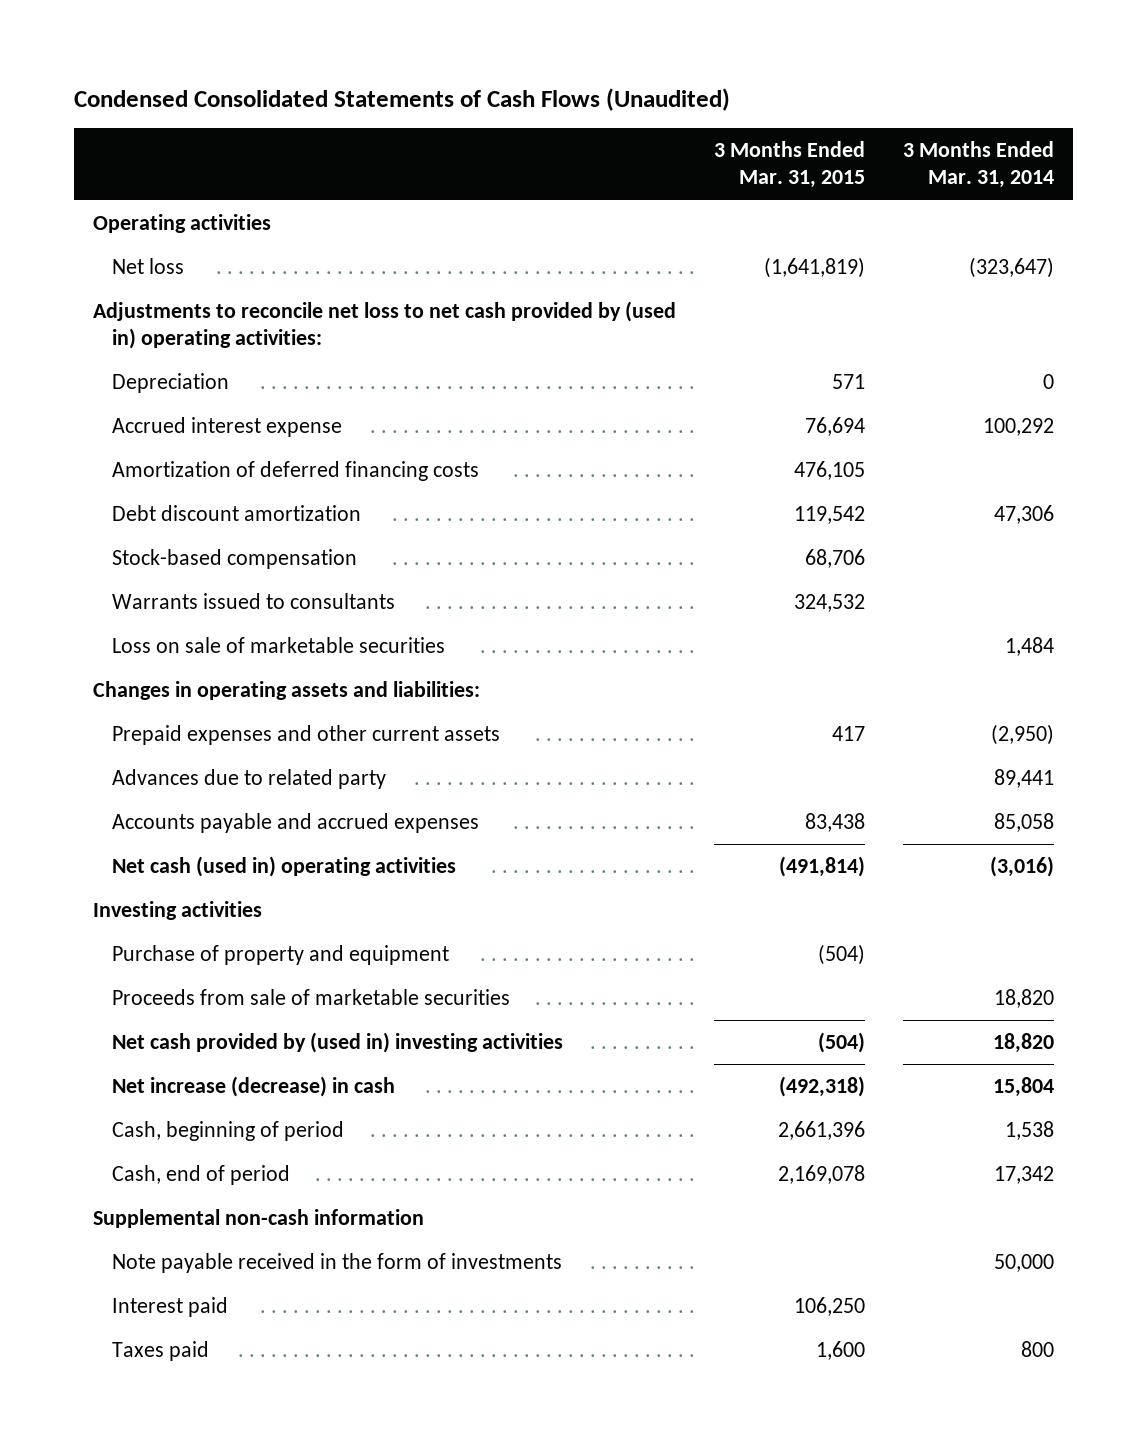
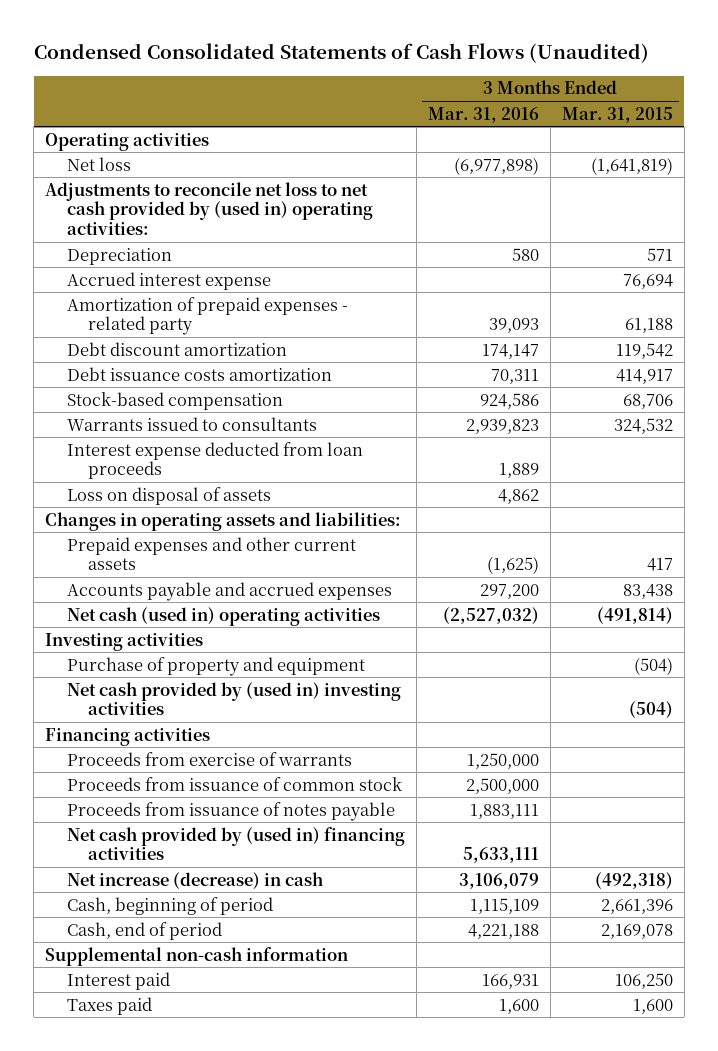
- | 3 Months Ended Mar. 31, 2015 | 3 Months Ended Mar. 31, 2014
+ | 3 Months Ended Mar. 31, 2016 | 3 Months Ended Mar. 31, 2015
- Amortization of deferred financing costs | 476,105 |
+ Amortization of prepaid expenses - related party | 39,093 | 61,188
+ Debt issuance costs amortization | 70,311 | 414,917
- Loss on sale of marketable securities | | 1,484
+ Interest expense deducted from loan proceeds | 1,889 |
+ Loss on disposal of assets | 4,862 |
- Advances due to related party | | 89,441
- Proceeds from sale of marketable securities | | 18,820
+ Financing activities
+ Proceeds from exercise of warrants | 1,250,000 |
+ Proceeds from issuance of common stock | 2,500,000 |
+ Proceeds from issuance of notes payable | 1,883,111 |
+ Net cash provided by (used in) financing activities | 5,633,111 |
- Note payable received in the form of investments | | 50,000

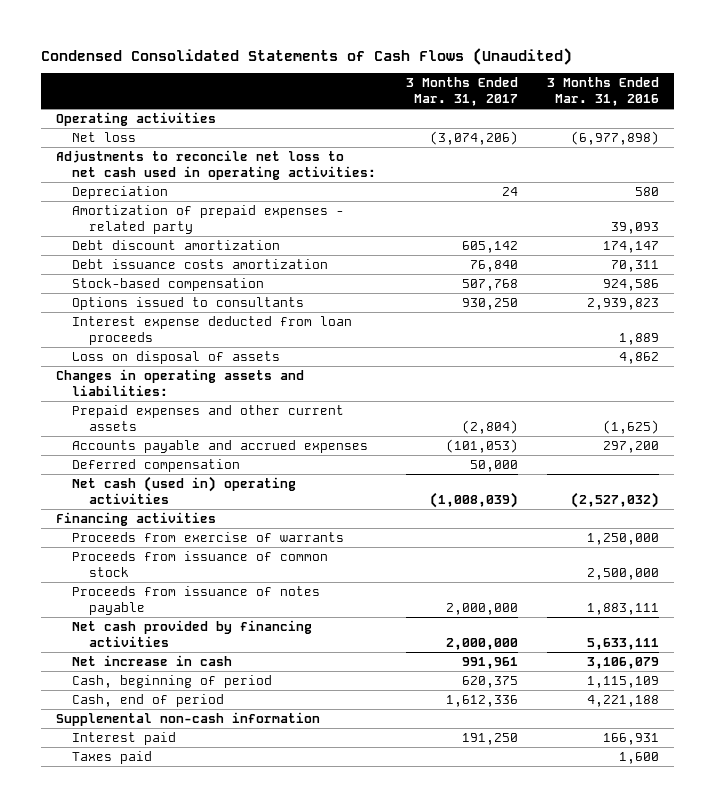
- | 3 Months Ended Mar. 31, 2016 | 3 Months Ended Mar. 31, 2015
+ | 3 Months Ended Mar. 31, 2017 | 3 Months Ended Mar. 31, 2016
- Adjustments to reconcile net loss to net cash provided by (used in) operating activities:
+ Adjustments to reconcile net loss to net cash used in operating activities:
- Accrued interest expense | | 76,694
- Warrants issued to consultants | 2,939,823 | 324,532
+ Options issued to consultants | 930,250 | 2,939,823
+ Deferred compensation | 50,000 |
- Investing activities
- Purchase of property and equipment | | (504)
- Net cash provided by (used in) investing activities | | (504)
- Net cash provided by (used in) financing activities | 5,633,111 |
- Net increase (decrease) in cash | 3,106,079 | (492,318)
+ Net cash provided by financing activities | 2,000,000 | 5,633,111
+ Net increase in cash | 991,961 | 3,106,079

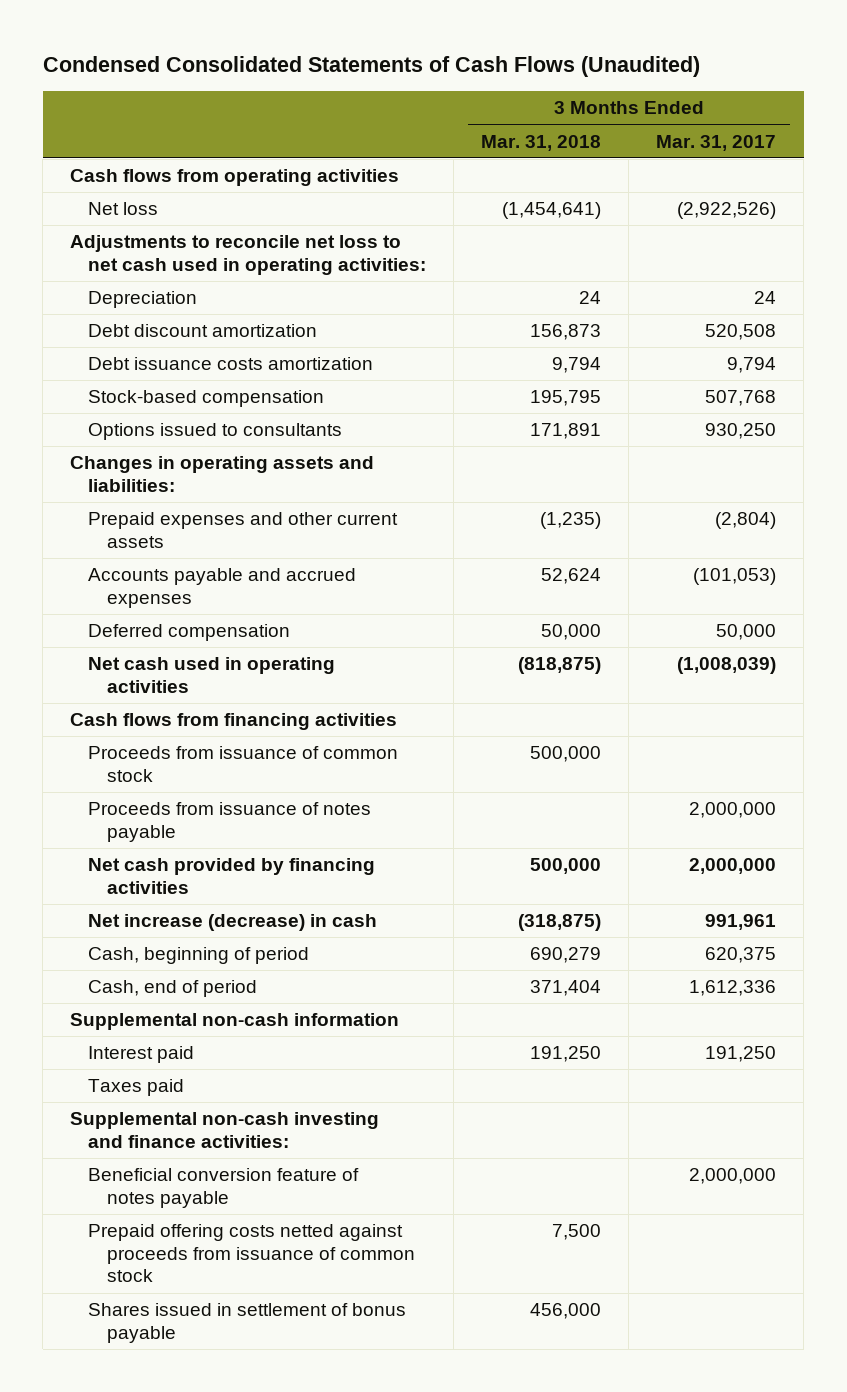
- | 3 Months Ended Mar. 31, 2017 | 3 Months Ended Mar. 31, 2016
+ | 3 Months Ended Mar. 31, 2018 | 3 Months Ended Mar. 31, 2017
- Operating activities
- Net loss | (3,074,206) | (6,977,898)
+ Cash flows from operating activities
+ Net loss | (1,454,641) | (2,922,526)
- Amortization of prepaid expenses - related party | | 39,093
- Debt discount amortization | 605,142 | 174,147
- Debt issuance costs amortization | 76,840 | 70,311
+ Debt discount amortization | 156,873 | 520,508
+ Debt issuance costs amortization | 9,794 | 9,794
- Interest expense deducted from loan proceeds | | 1,889
- Loss on disposal of assets | | 4,862
- Net cash (used in) operating activities | (1,008,039) | (2,527,032)
- Financing activities
- Proceeds from exercise of warrants | | 1,250,000
+ Net cash used in operating activities | (818,875) | (1,008,039)
+ Cash flows from financing activities
- Net increase in cash | 991,961 | 3,106,079
+ Net increase (decrease) in cash | (318,875) | 991,961
+ Supplemental non-cash investing and finance activities:
+ Beneficial conversion feature of notes payable | | 2,000,000
+ Prepaid offering costs netted against proceeds from issuance of common stock | 7,500 |
+ Shares issued in settlement of bonus payable | 456,000 |

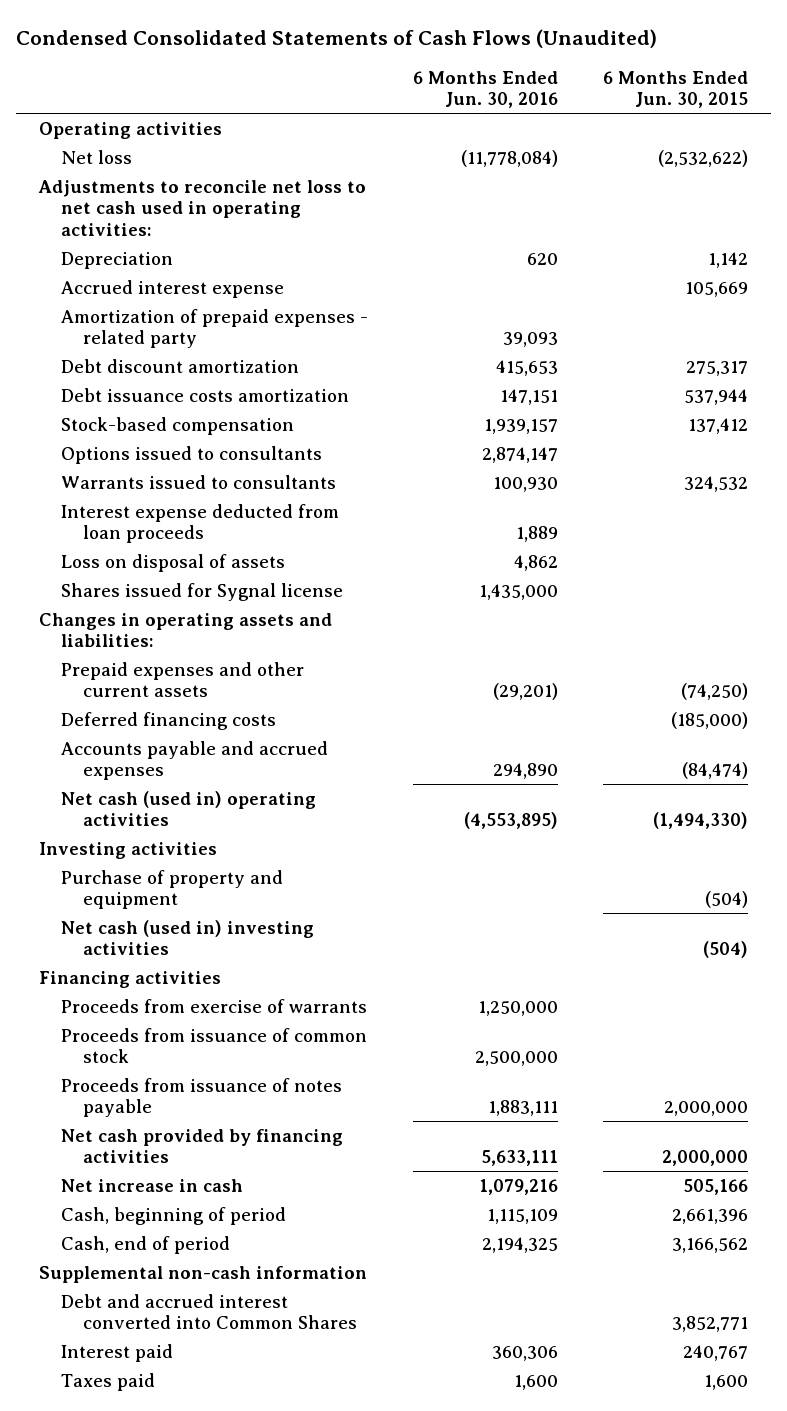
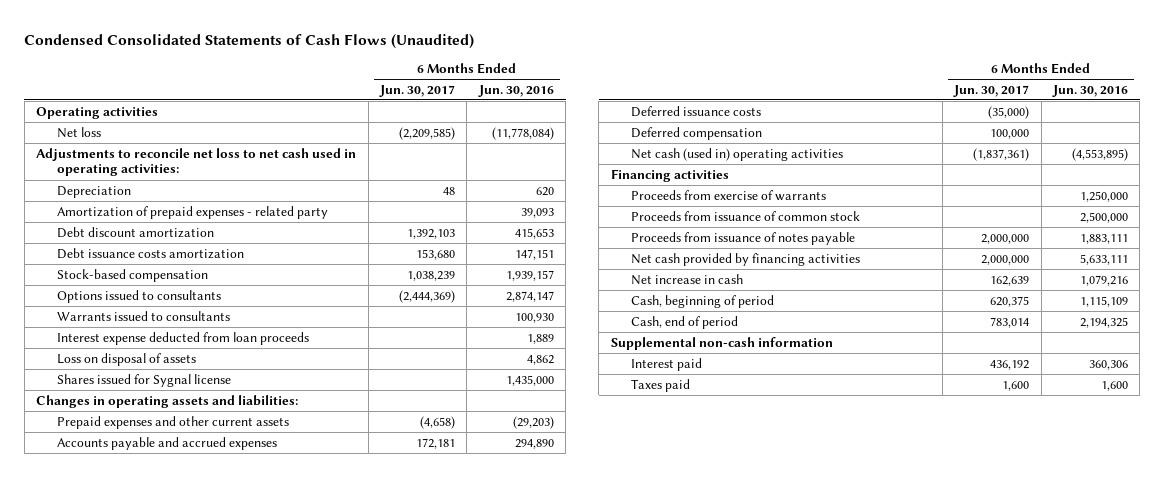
- | 6 Months Ended Jun. 30, 2016 | 6 Months Ended Jun. 30, 2015
+ | 6 Months Ended Jun. 30, 2017 | 6 Months Ended Jun. 30, 2016
- Accrued interest expense | | 105,669
- Prepaid expenses and other current assets | (29,201) | (74,250)
- Deferred financing costs | | (185,000)
+ Prepaid expenses and other current assets | (4,658) | (29,203)
+ Deferred issuance costs | (35,000) |
+ Deferred compensation | 100,000 |
- Investing activities
- Purchase of property and equipment | | (504)
- Net cash (used in) investing activities | | (504)
- Debt and accrued interest converted into Common Shares | | 3,852,771

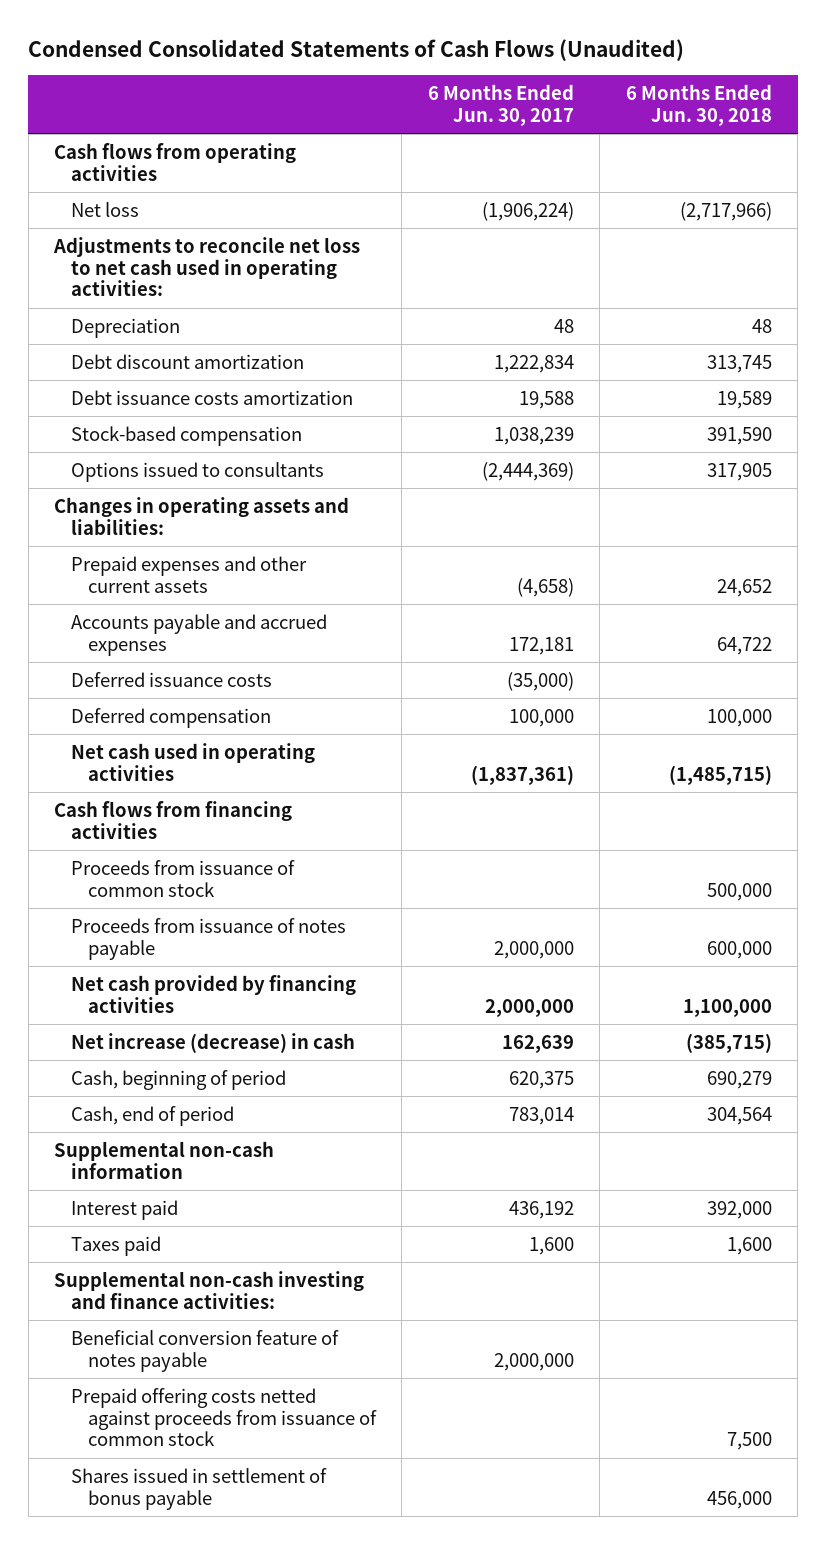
- | 6 Months Ended Jun. 30, 2017 | 6 Months Ended Jun. 30, 2016
+ | 6 Months Ended Jun. 30, 2017 | 6 Months Ended Jun. 30, 2018
- Operating activities
- Net loss | (2,209,585) | (11,778,084)
+ Cash flows from operating activities
+ Net loss | (1,906,224) | (2,717,966)
- Amortization of prepaid expenses - related party | | 39,093
- Debt discount amortization | 1,392,103 | 415,653
- Debt issuance costs amortization | 153,680 | 147,151
+ Debt discount amortization | 1,222,834 | 313,745
+ Debt issuance costs amortization | 19,588 | 19,589
- Warrants issued to consultants | | 100,930
- Interest expense deducted from loan proceeds | | 1,889
- Loss on disposal of assets | | 4,862
- Shares issued for Sygnal license | | 1,435,000
- Net cash (used in) operating activities | (1,837,361) | (4,553,895)
- Financing activities
- Proceeds from exercise of warrants | | 1,250,000
+ Net cash used in operating activities | (1,837,361) | (1,485,715)
+ Cash flows from financing activities
- Net increase in cash | 162,639 | 1,079,216
+ Net increase (decrease) in cash | 162,639 | (385,715)
+ Supplemental non-cash investing and finance activities:
+ Beneficial conversion feature of notes payable | 2,000,000 |
+ Prepaid offering costs netted against proceeds from issuance of common stock | | 7,500
+ Shares issued in settlement of bonus payable | | 456,000

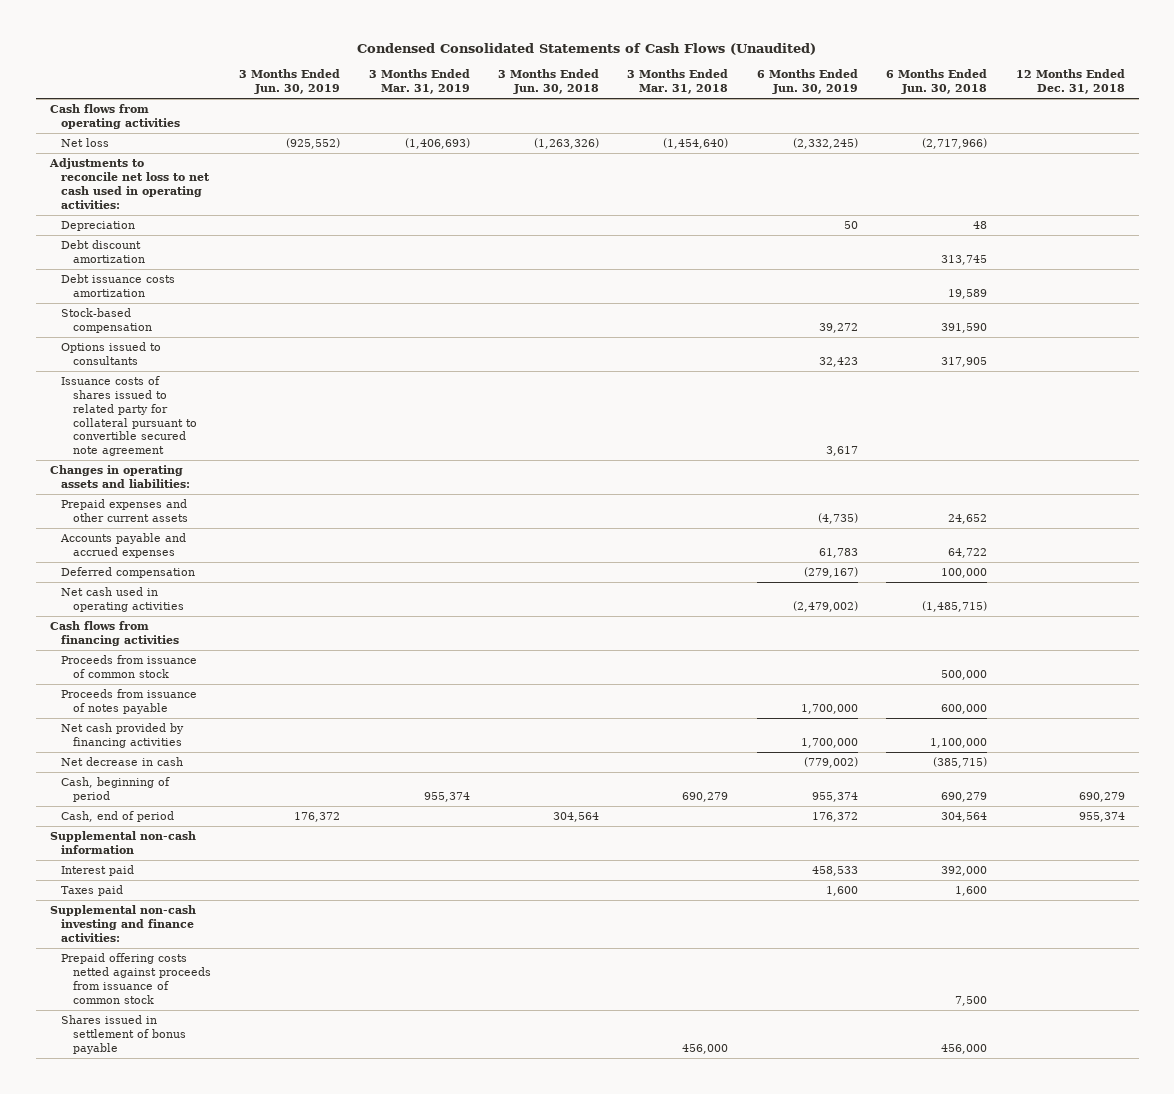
- | 6 Months Ended Jun. 30, 2017 | 6 Months Ended Jun. 30, 2018
+ | 3 Months Ended Jun. 30, 2019 | 3 Months Ended Mar. 31, 2019 | 3 Months Ended Jun. 30, 2018 | 3 Months Ended Mar. 31, 2018 | 6 Months Ended Jun. 30, 2019 | 6 Months Ended Jun. 30, 2018 | 12 Months Ended Dec. 31, 2018
+ Issuance costs of shares issued to related party for collateral pursuant to convertible secured note agreement | | | | | 3,617 | |
- Deferred issuance costs | (35,000) |
- Net increase (decrease) in cash | 162,639 | (385,715)
+ Net decrease in cash | | | | | (779,002) | (385,715) |
- Beneficial conversion feature of notes payable | 2,000,000 |

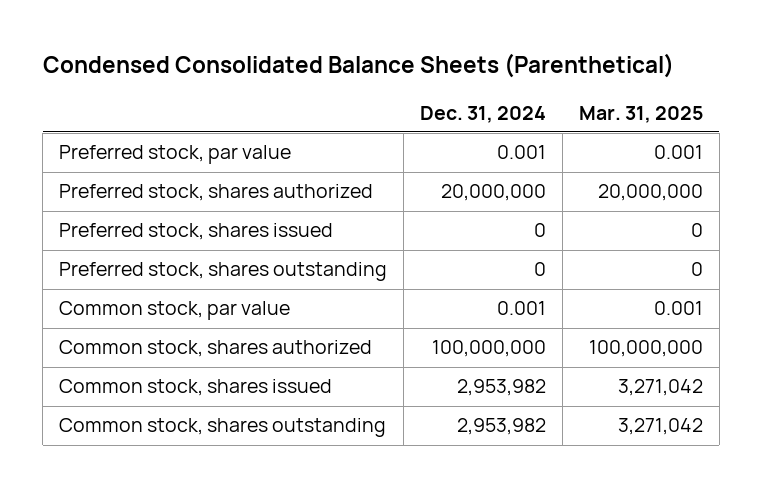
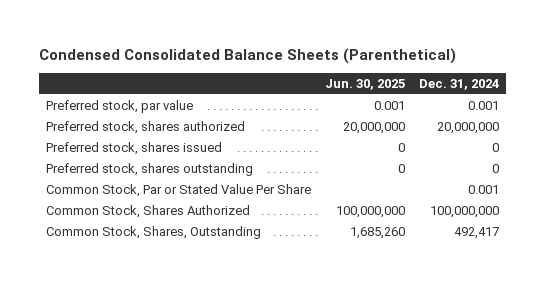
- | Dec. 31, 2024 | Mar. 31, 2025
+ | Jun. 30, 2025 | Dec. 31, 2024
- Common stock, par value | 0.001 | 0.001
- Common stock, shares authorized | 100,000,000 | 100,000,000
- Common stock, shares issued | 2,953,982 | 3,271,042
- Common stock, shares outstanding | 2,953,982 | 3,271,042
+ Common Stock, Par or Stated Value Per Share | | 0.001
+ Common Stock, Shares Authorized | 100,000,000 | 100,000,000
+ Common Stock, Shares, Outstanding | 1,685,260 | 492,417

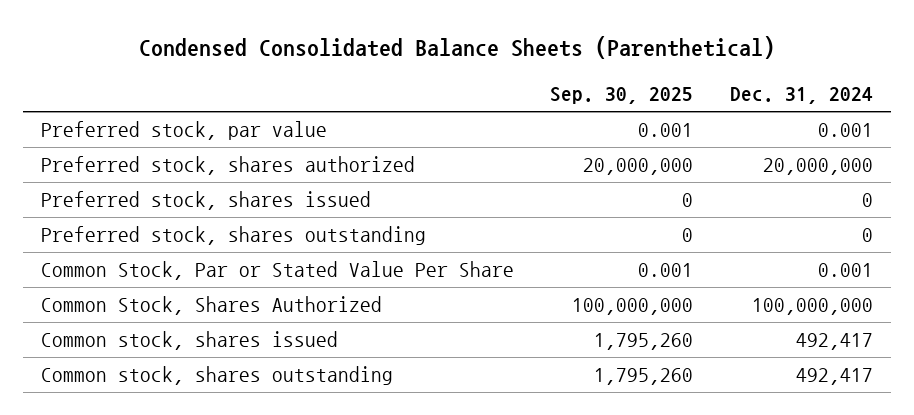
- | Jun. 30, 2025 | Dec. 31, 2024
+ | Sep. 30, 2025 | Dec. 31, 2024
- Common Stock, Shares, Outstanding | 1,685,260 | 492,417
+ Common stock, shares issued | 1,795,260 | 492,417
+ Common stock, shares outstanding | 1,795,260 | 492,417

